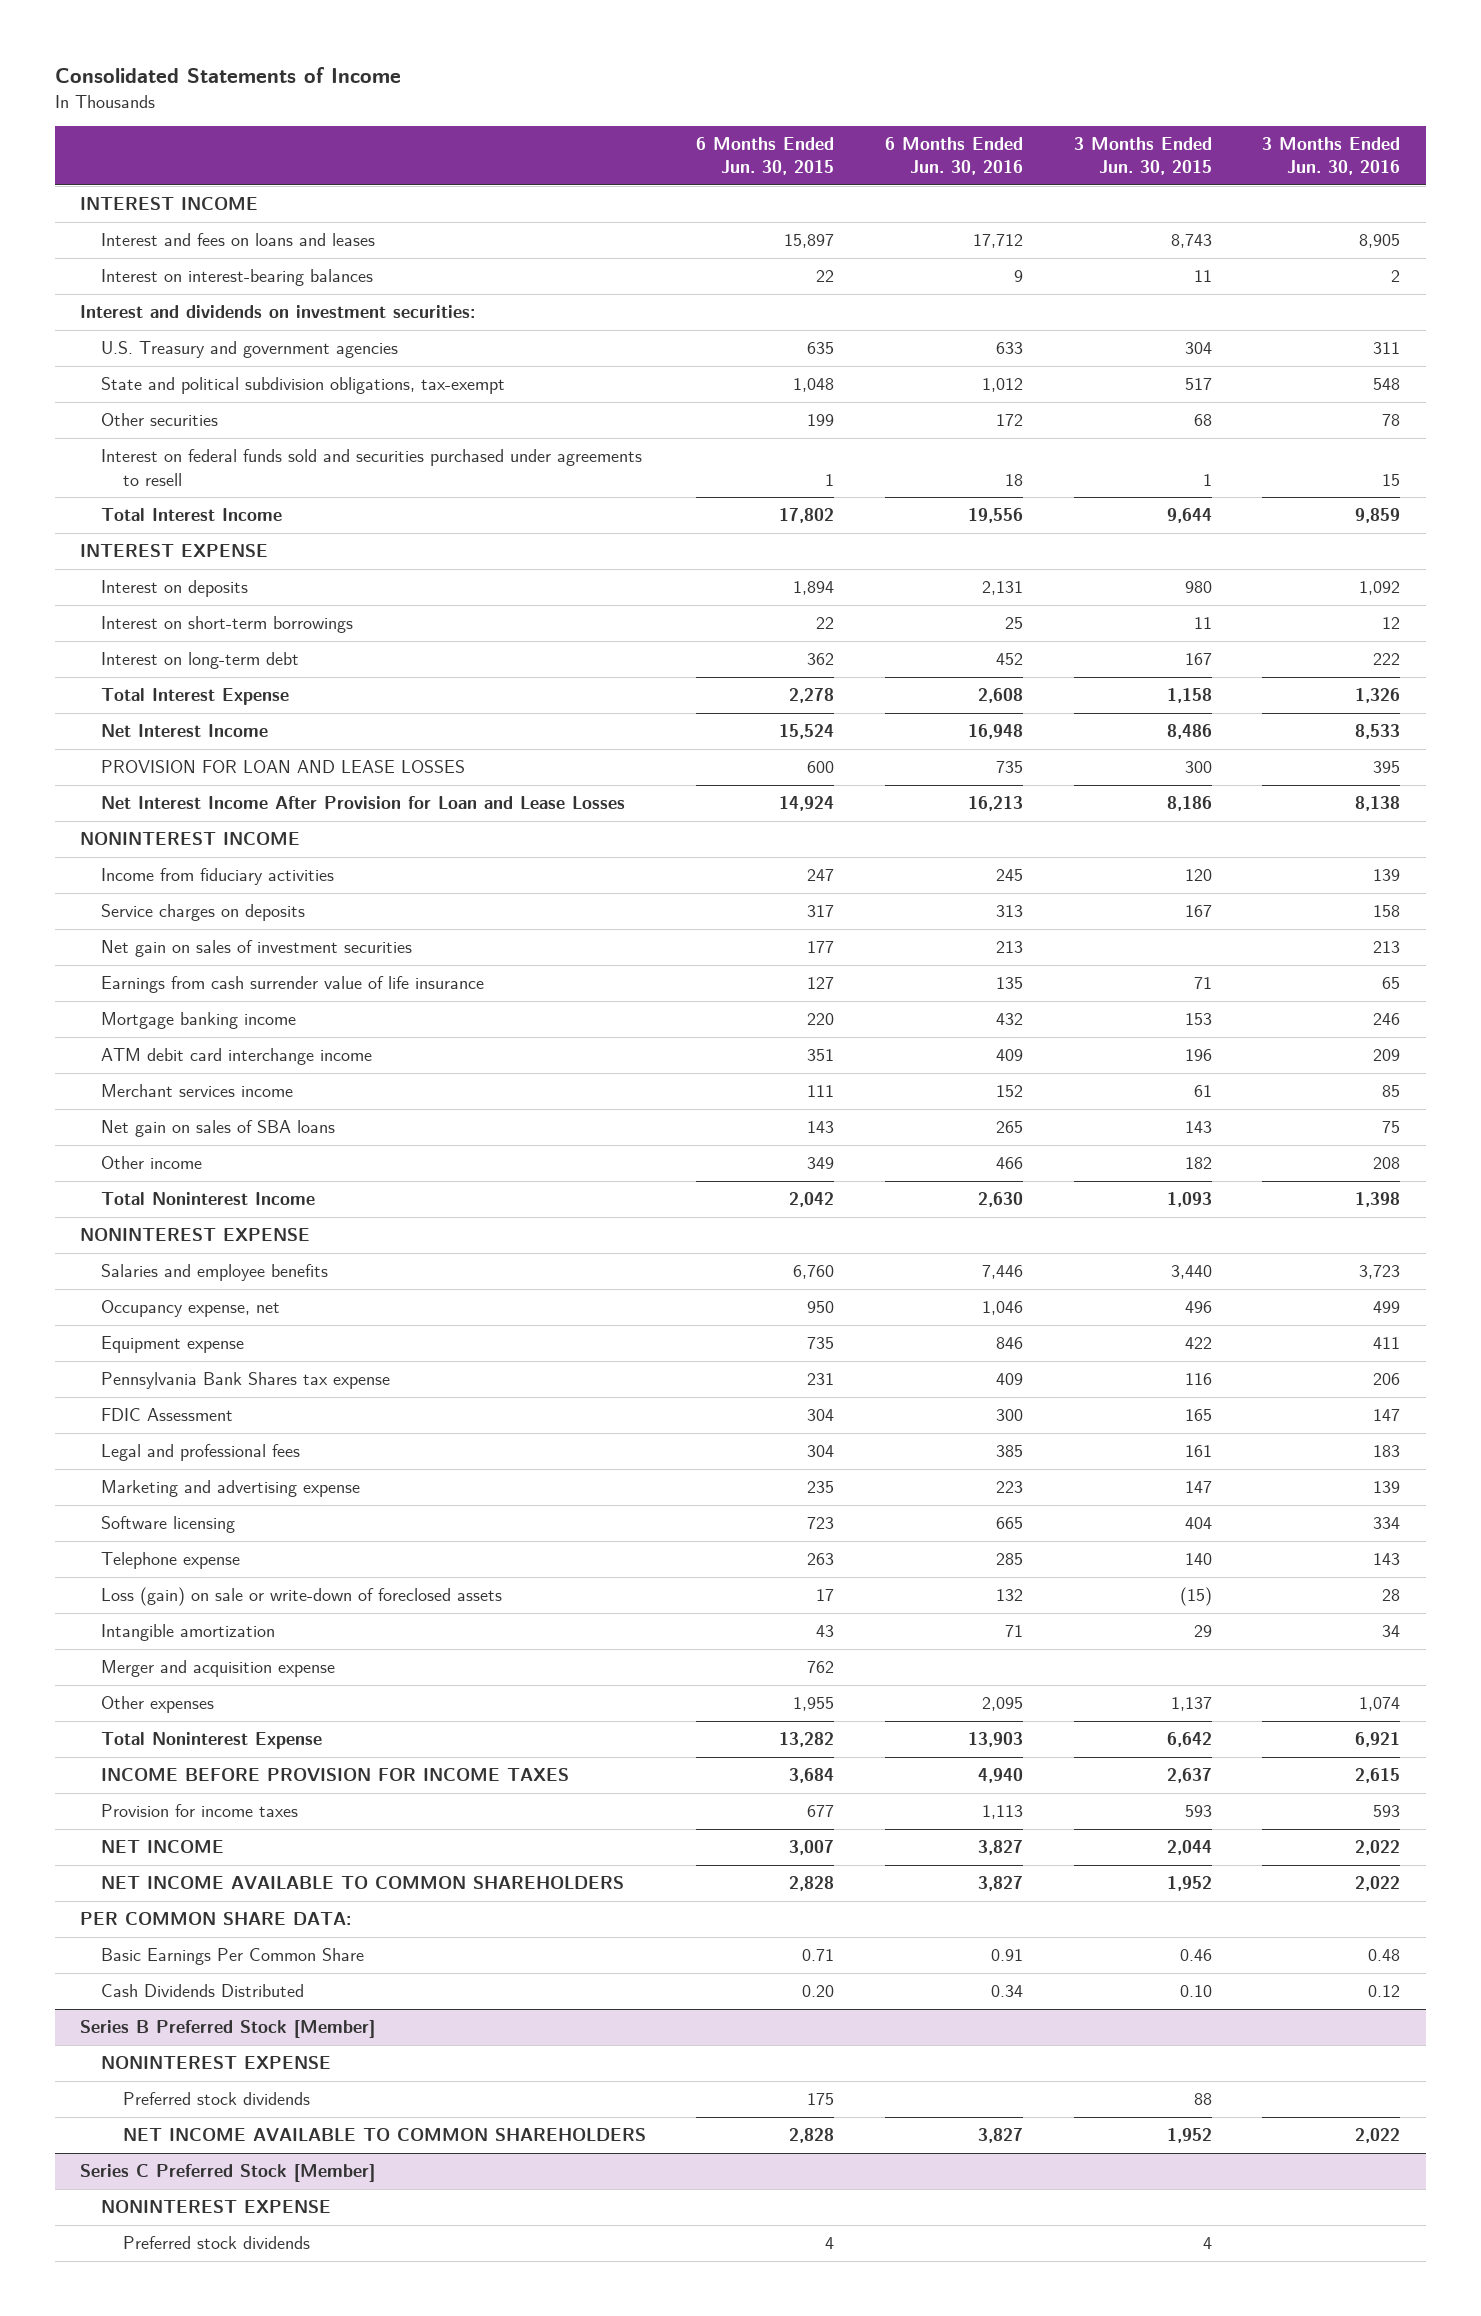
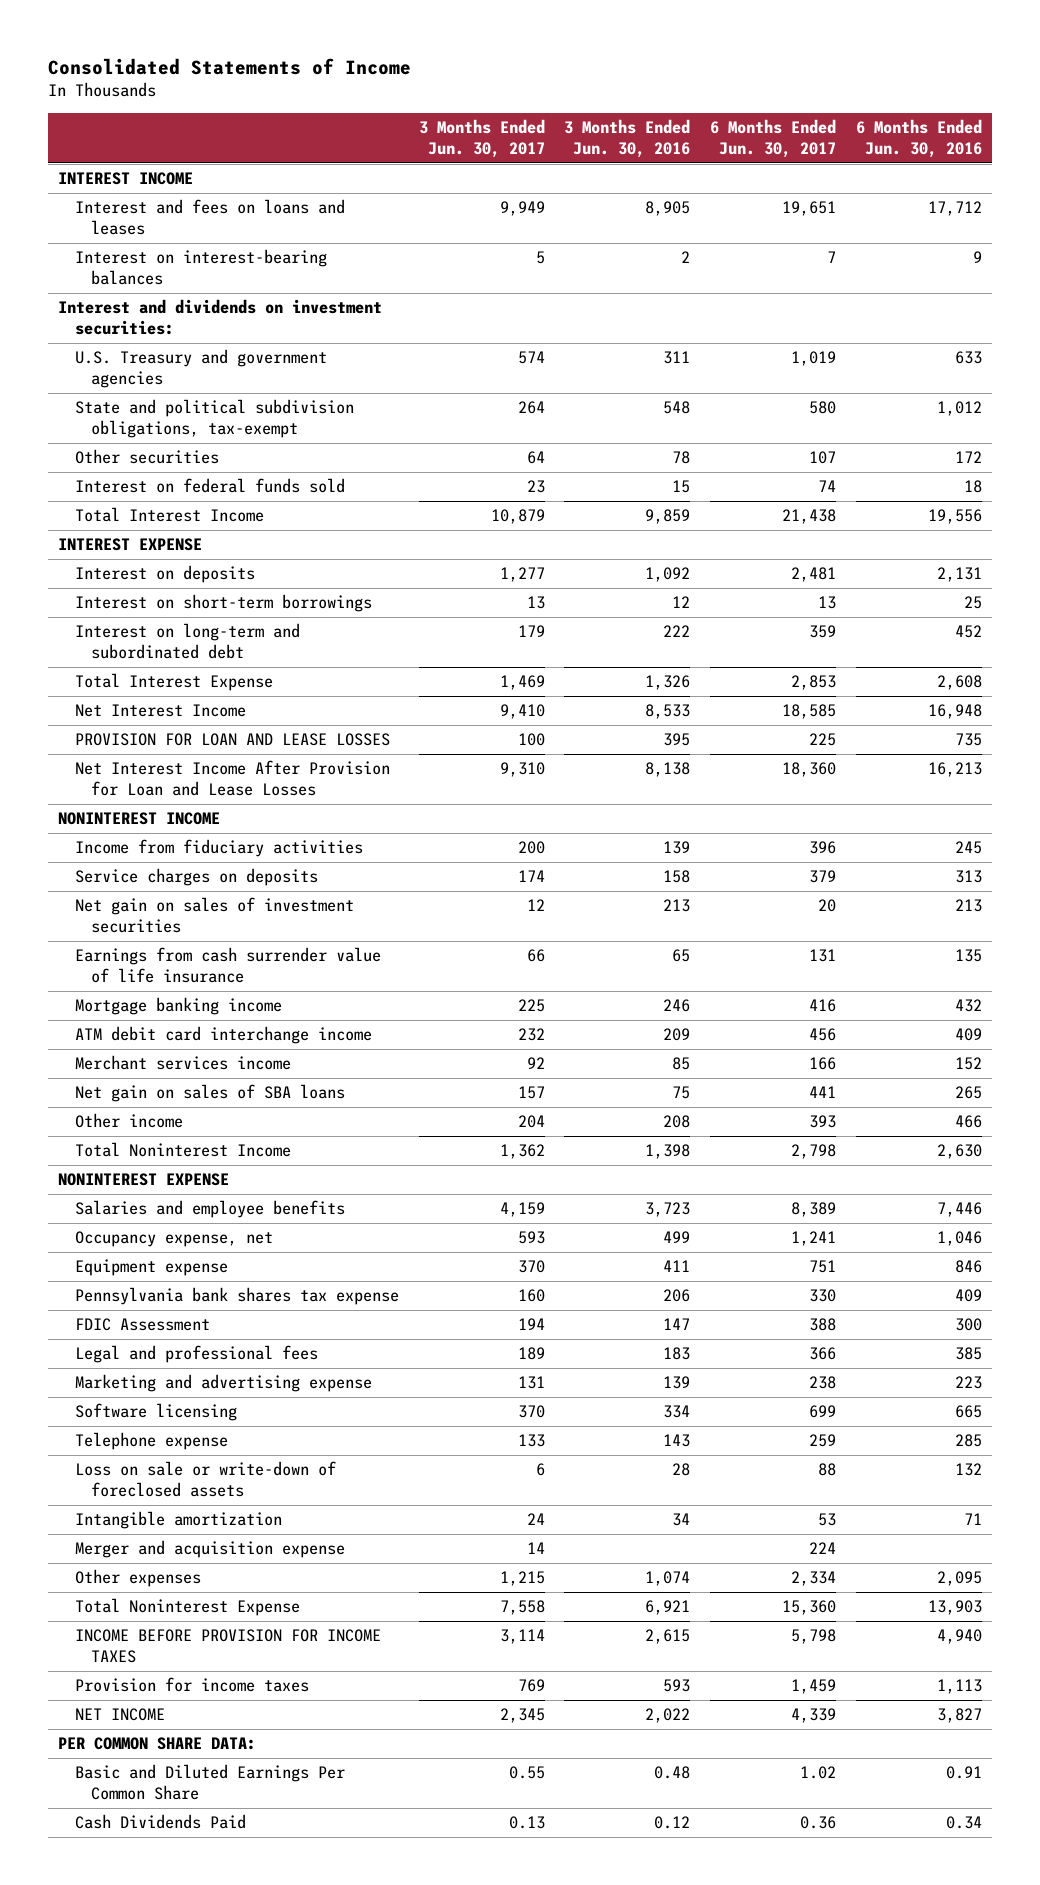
- | 6 Months Ended Jun. 30, 2015 | 6 Months Ended Jun. 30, 2016 | 3 Months Ended Jun. 30, 2015 | 3 Months Ended Jun. 30, 2016
+ | 3 Months Ended Jun. 30, 2017 | 3 Months Ended Jun. 30, 2016 | 6 Months Ended Jun. 30, 2017 | 6 Months Ended Jun. 30, 2016
- Interest on federal funds sold and securities purchased under agreements to resell | 1 | 18 | 1 | 15
+ Interest on federal funds sold | 23 | 15 | 74 | 18
- Interest on long-term debt | 362 | 452 | 167 | 222
+ Interest on long-term and subordinated debt | 179 | 222 | 359 | 452
- Pennsylvania Bank Shares tax expense | 231 | 409 | 116 | 206
+ Pennsylvania bank shares tax expense | 160 | 206 | 330 | 409
- Loss (gain) on sale or write-down of foreclosed assets | 17 | 132 | (15) | 28
+ Loss on sale or write-down of foreclosed assets | 6 | 28 | 88 | 132
- NET INCOME AVAILABLE TO COMMON SHAREHOLDERS | 2,828 | 3,827 | 1,952 | 2,022
- Basic Earnings Per Common Share | 0.71 | 0.91 | 0.46 | 0.48
- Cash Dividends Distributed | 0.20 | 0.34 | 0.10 | 0.12
- Series B Preferred Stock [Member]
- NONINTEREST EXPENSE
- Preferred stock dividends | 175 | | 88 |
- NET INCOME AVAILABLE TO COMMON SHAREHOLDERS | 2,828 | 3,827 | 1,952 | 2,022
- Series C Preferred Stock [Member]
- NONINTEREST EXPENSE
- Preferred stock dividends | 4 | | 4 |
+ Basic and Diluted Earnings Per Common Share | 0.55 | 0.48 | 1.02 | 0.91
+ Cash Dividends Paid | 0.13 | 0.12 | 0.36 | 0.34

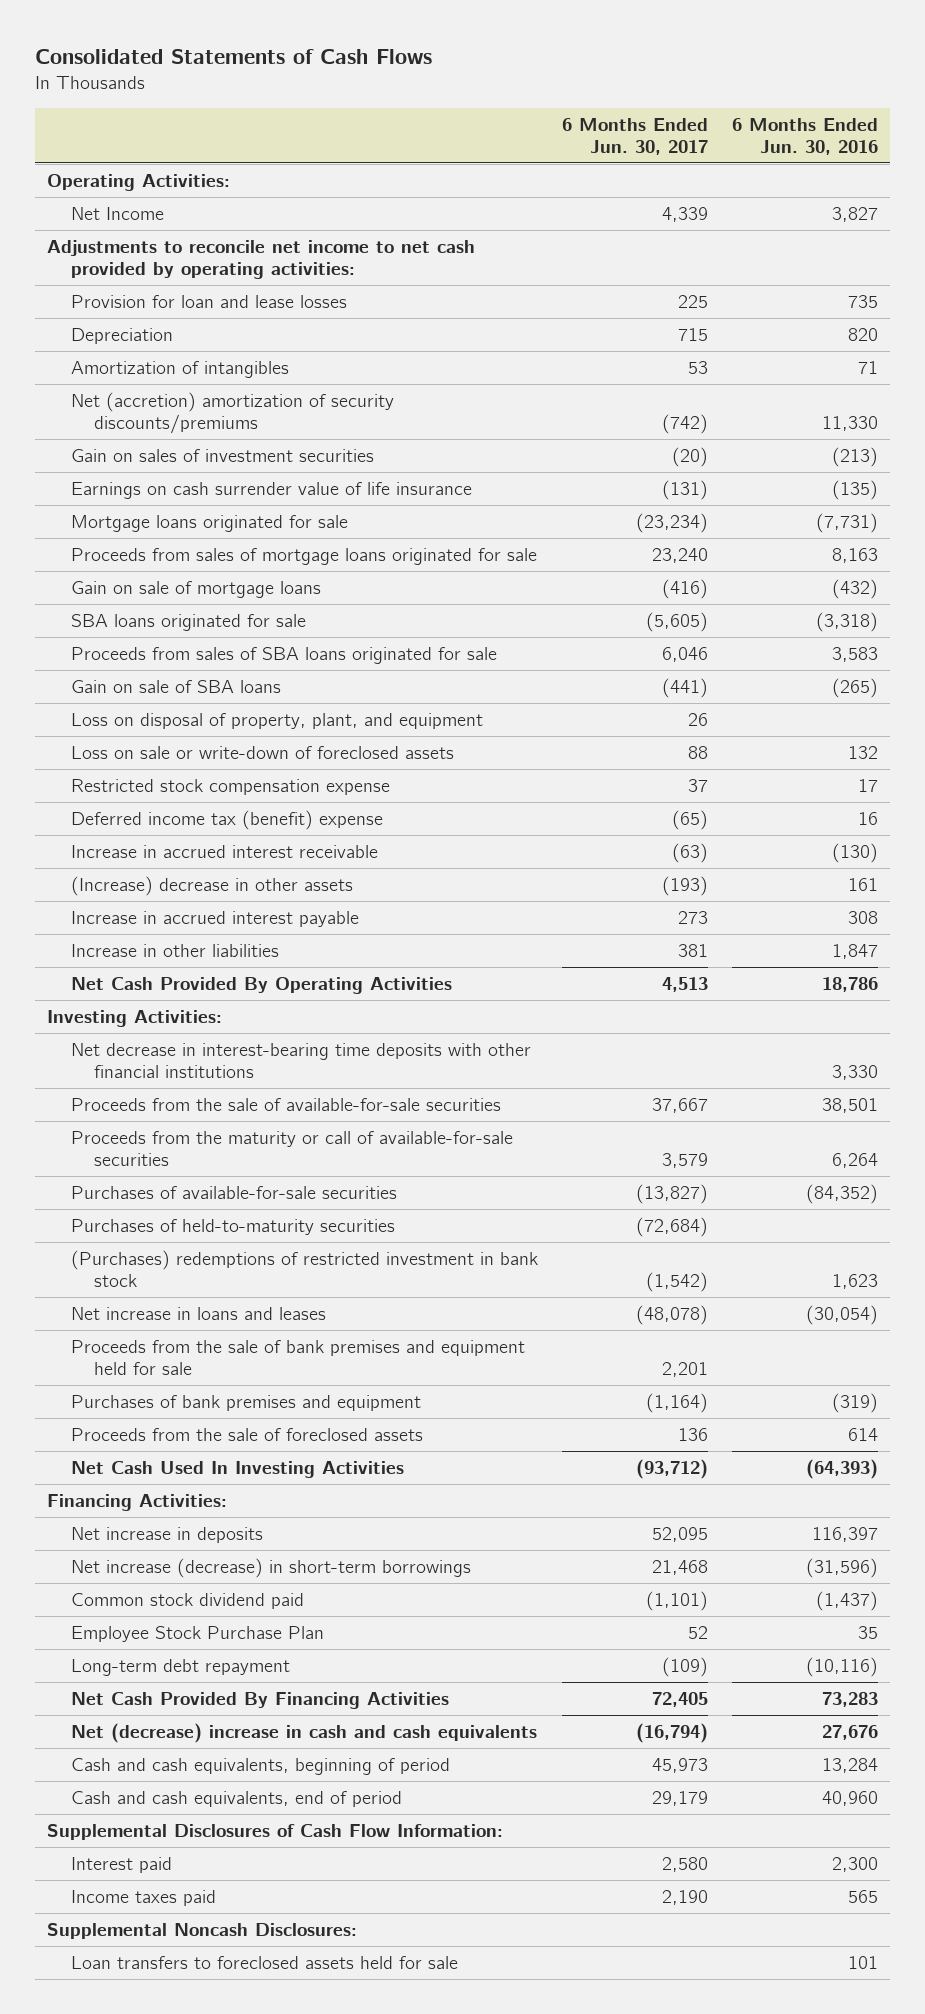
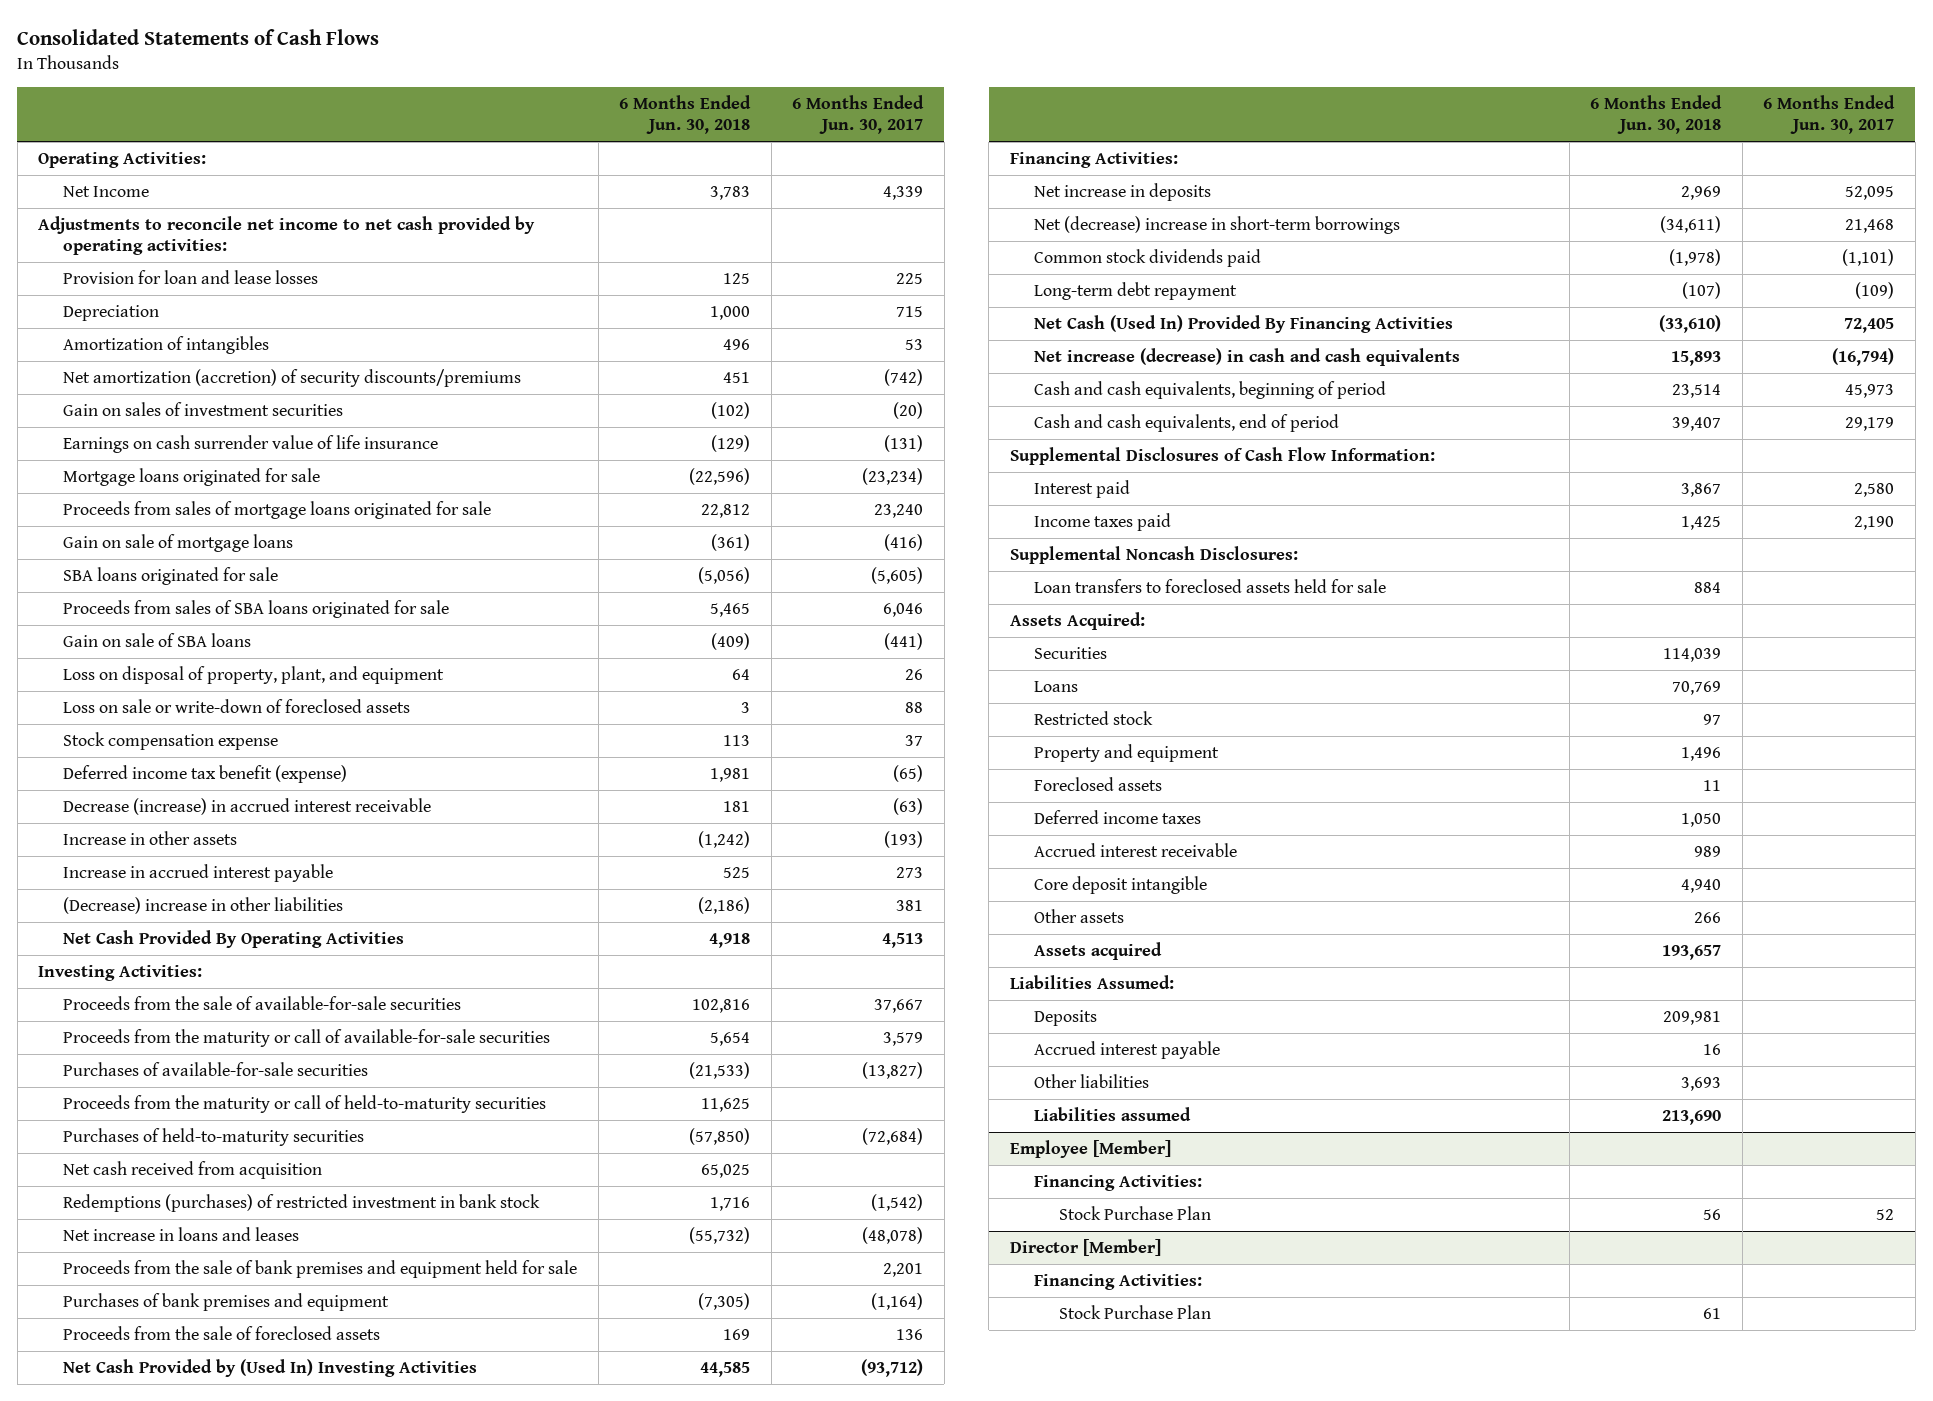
- | 6 Months Ended Jun. 30, 2017 | 6 Months Ended Jun. 30, 2016
+ | 6 Months Ended Jun. 30, 2018 | 6 Months Ended Jun. 30, 2017
- Net (accretion) amortization of security discounts/premiums | (742) | 11,330
+ Net amortization (accretion) of security discounts/premiums | 451 | (742)
- Restricted stock compensation expense | 37 | 17
- Deferred income tax (benefit) expense | (65) | 16
- Increase in accrued interest receivable | (63) | (130)
- (Increase) decrease in other assets | (193) | 161
+ Stock compensation expense | 113 | 37
+ Deferred income tax benefit (expense) | 1,981 | (65)
+ Decrease (increase) in accrued interest receivable | 181 | (63)
+ Increase in other assets | (1,242) | (193)
- Increase in other liabilities | 381 | 1,847
+ (Decrease) increase in other liabilities | (2,186) | 381
- Net decrease in interest-bearing time deposits with other financial institutions | | 3,330
+ Proceeds from the maturity or call of held-to-maturity securities | 11,625 |
- (Purchases) redemptions of restricted investment in bank stock | (1,542) | 1,623
+ Net cash received from acquisition | 65,025 |
+ Redemptions (purchases) of restricted investment in bank stock | 1,716 | (1,542)
- Net Cash Used In Investing Activities | (93,712) | (64,393)
+ Net Cash Provided by (Used In) Investing Activities | 44,585 | (93,712)
- Net increase (decrease) in short-term borrowings | 21,468 | (31,596)
- Common stock dividend paid | (1,101) | (1,437)
- Employee Stock Purchase Plan | 52 | 35
+ Net (decrease) increase in short-term borrowings | (34,611) | 21,468
+ Common stock dividends paid | (1,978) | (1,101)
- Net Cash Provided By Financing Activities | 72,405 | 73,283
- Net (decrease) increase in cash and cash equivalents | (16,794) | 27,676
+ Net Cash (Used In) Provided By Financing Activities | (33,610) | 72,405
+ Net increase (decrease) in cash and cash equivalents | 15,893 | (16,794)
+ Assets Acquired:
+ Securities | 114,039 |
+ Loans | 70,769 |
+ Restricted stock | 97 |
+ Property and equipment | 1,496 |
+ Foreclosed assets | 11 |
+ Deferred income taxes | 1,050 |
+ Accrued interest receivable | 989 |
+ Core deposit intangible | 4,940 |
+ Other assets | 266 |
+ Assets acquired | 193,657 |
+ Liabilities Assumed:
+ Deposits | 209,981 |
+ Accrued interest payable | 16 |
+ Other liabilities | 3,693 |
+ Liabilities assumed | 213,690 |
+ Employee [Member]
+ Financing Activities:
+ Stock Purchase Plan | 56 | 52
+ Director [Member]
+ Financing Activities:
+ Stock Purchase Plan | 61 |

